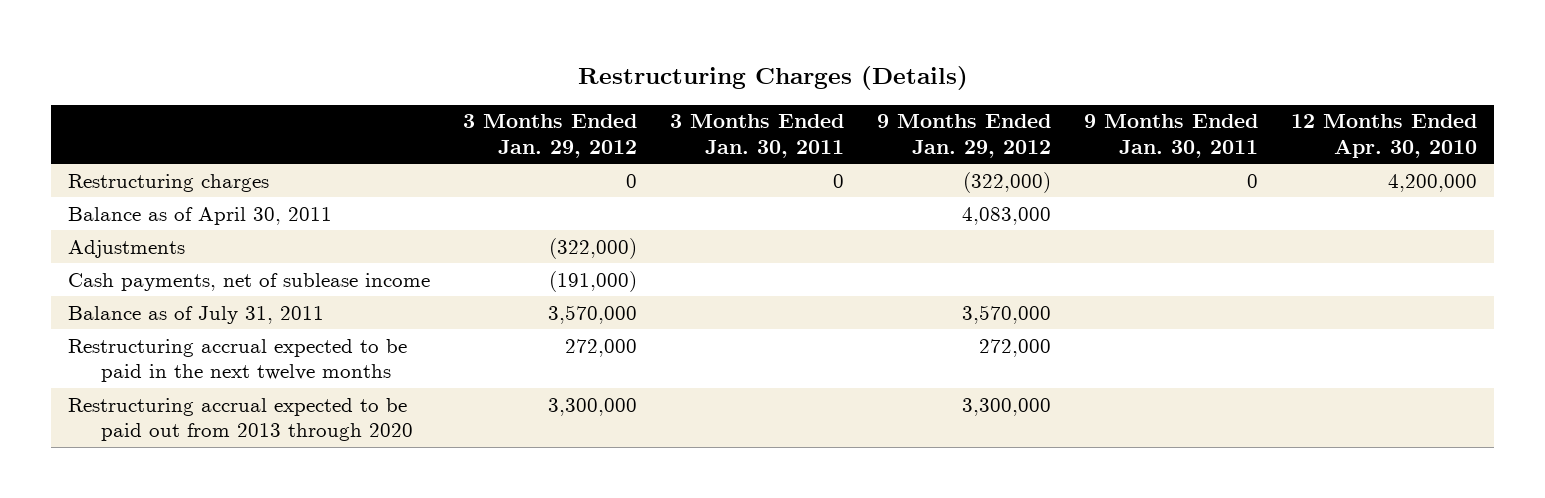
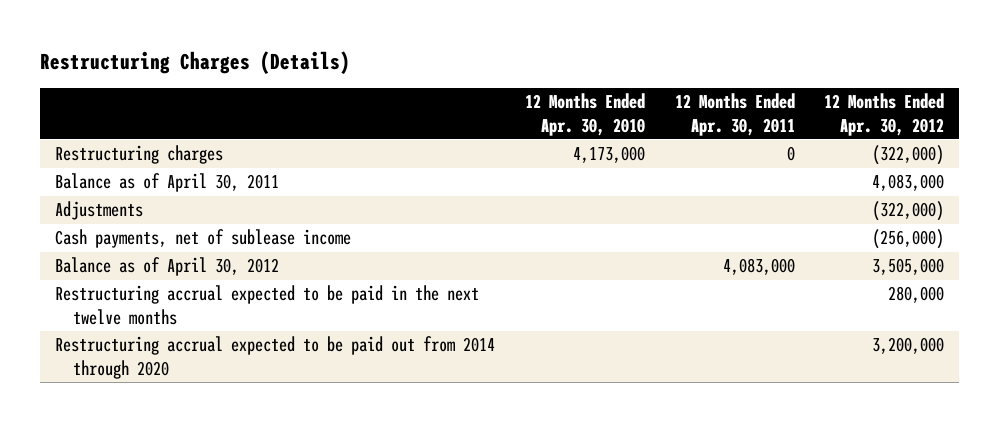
- | 3 Months Ended Jan. 29, 2012 | 3 Months Ended Jan. 30, 2011 | 9 Months Ended Jan. 29, 2012 | 9 Months Ended Jan. 30, 2011 | 12 Months Ended Apr. 30, 2010
+ | 12 Months Ended Apr. 30, 2010 | 12 Months Ended Apr. 30, 2011 | 12 Months Ended Apr. 30, 2012
- Restructuring charges | 0 | 0 | (322,000) | 0 | 4,200,000
+ Restructuring charges | 4,173,000 | 0 | (322,000)
- Balance as of July 31, 2011 | 3,570,000 | | 3,570,000 | |
+ Balance as of April 30, 2012 | | 4,083,000 | 3,505,000
- Restructuring accrual expected to be paid out from 2013 through 2020 | 3,300,000 | | 3,300,000 | |
+ Restructuring accrual expected to be paid out from 2014 through 2020 | | | 3,200,000

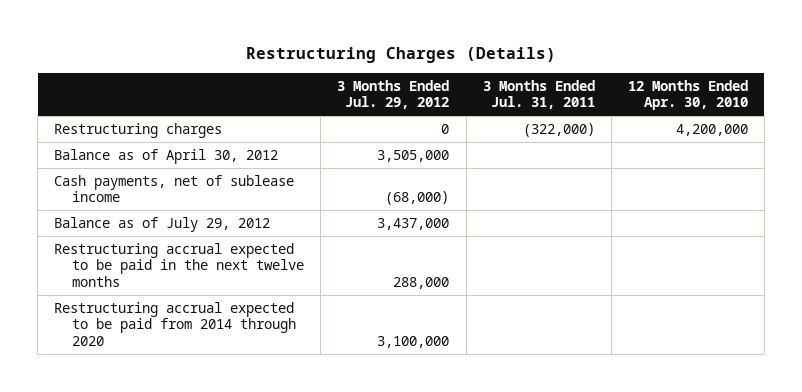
- | 12 Months Ended Apr. 30, 2010 | 12 Months Ended Apr. 30, 2011 | 12 Months Ended Apr. 30, 2012
+ | 3 Months Ended Jul. 29, 2012 | 3 Months Ended Jul. 31, 2011 | 12 Months Ended Apr. 30, 2010
- Restructuring charges | 4,173,000 | 0 | (322,000)
- Balance as of April 30, 2011 | | | 4,083,000
- Adjustments | | | (322,000)
+ Restructuring charges | 0 | (322,000) | 4,200,000
moved down: Cash payments, net of sublease income | (68,000) | |
+ Balance as of July 29, 2012 | 3,437,000 | |
- Restructuring accrual expected to be paid out from 2014 through 2020 | | | 3,200,000
+ Restructuring accrual expected to be paid from 2014 through 2020 | 3,100,000 | |

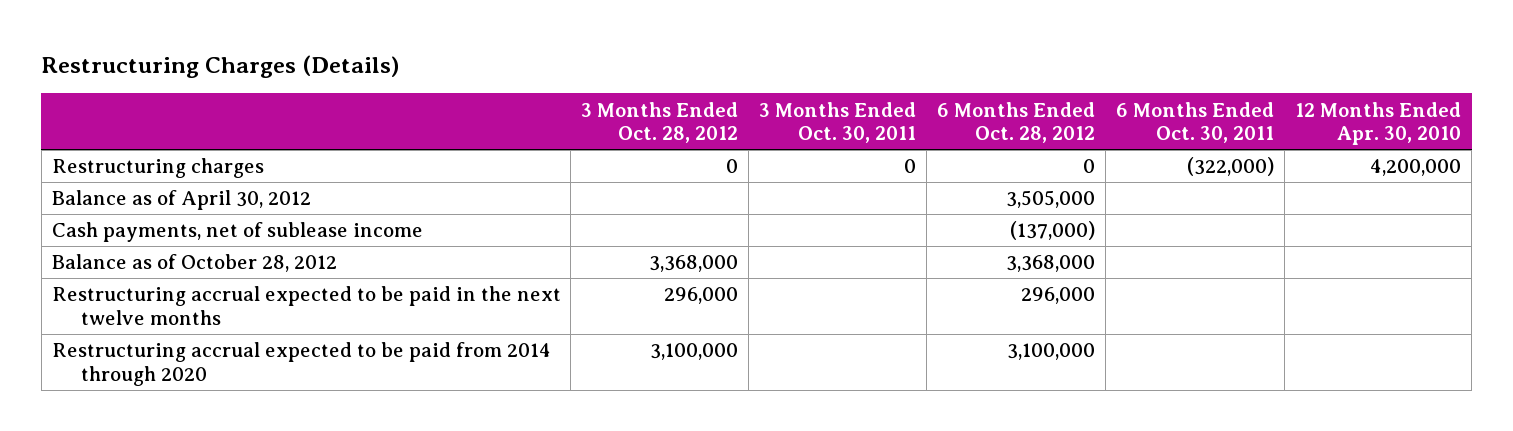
- | 3 Months Ended Jul. 29, 2012 | 3 Months Ended Jul. 31, 2011 | 12 Months Ended Apr. 30, 2010
+ | 3 Months Ended Oct. 28, 2012 | 3 Months Ended Oct. 30, 2011 | 6 Months Ended Oct. 28, 2012 | 6 Months Ended Oct. 30, 2011 | 12 Months Ended Apr. 30, 2010
- Balance as of July 29, 2012 | 3,437,000 | |
+ Balance as of October 28, 2012 | 3,368,000 | | 3,368,000 | |

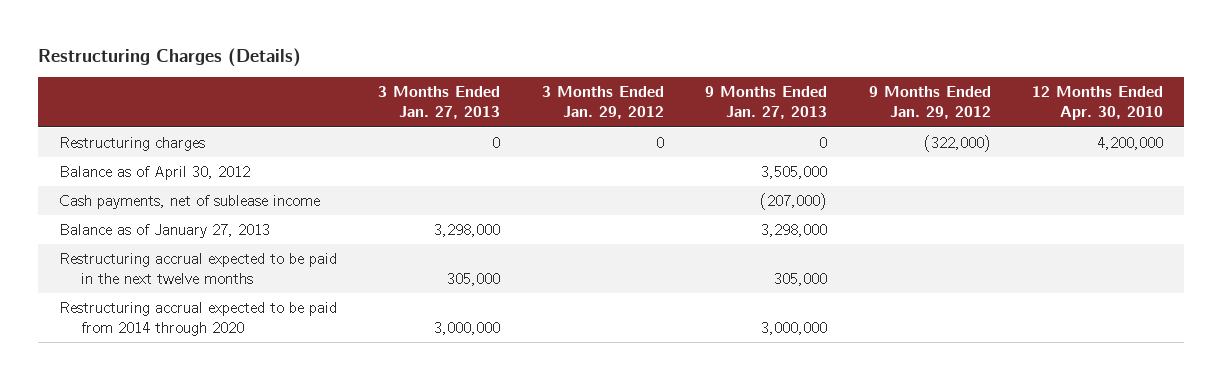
- | 3 Months Ended Oct. 28, 2012 | 3 Months Ended Oct. 30, 2011 | 6 Months Ended Oct. 28, 2012 | 6 Months Ended Oct. 30, 2011 | 12 Months Ended Apr. 30, 2010
+ | 3 Months Ended Jan. 27, 2013 | 3 Months Ended Jan. 29, 2012 | 9 Months Ended Jan. 27, 2013 | 9 Months Ended Jan. 29, 2012 | 12 Months Ended Apr. 30, 2010
- Balance as of October 28, 2012 | 3,368,000 | | 3,368,000 | |
+ Balance as of January 27, 2013 | 3,298,000 | | 3,298,000 | |

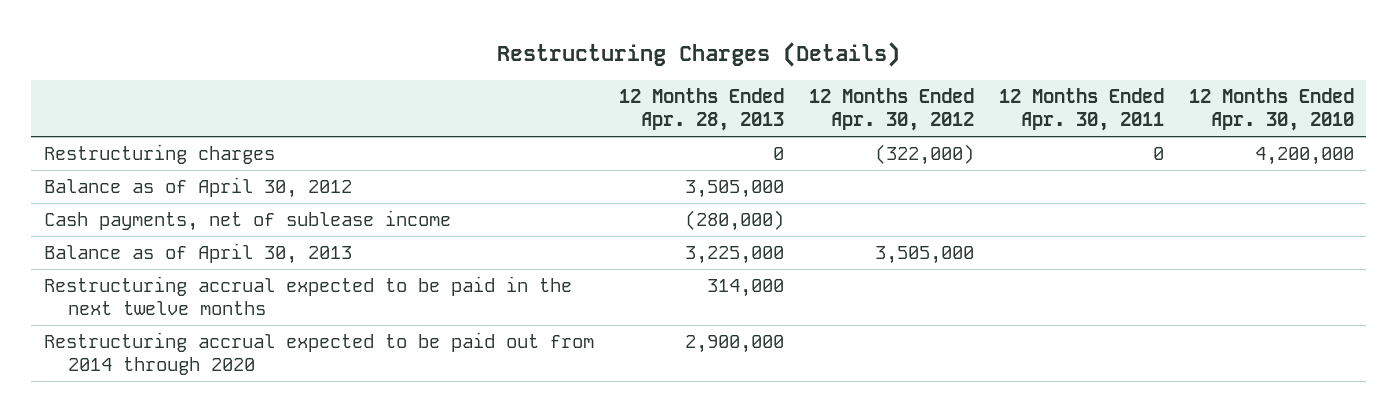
- | 3 Months Ended Jan. 27, 2013 | 3 Months Ended Jan. 29, 2012 | 9 Months Ended Jan. 27, 2013 | 9 Months Ended Jan. 29, 2012 | 12 Months Ended Apr. 30, 2010
+ | 12 Months Ended Apr. 28, 2013 | 12 Months Ended Apr. 30, 2012 | 12 Months Ended Apr. 30, 2011 | 12 Months Ended Apr. 30, 2010
- Balance as of January 27, 2013 | 3,298,000 | | 3,298,000 | |
+ Balance as of April 30, 2013 | 3,225,000 | 3,505,000 | |
- Restructuring accrual expected to be paid from 2014 through 2020 | 3,000,000 | | 3,000,000 | |
+ Restructuring accrual expected to be paid out from 2014 through 2020 | 2,900,000 | | |

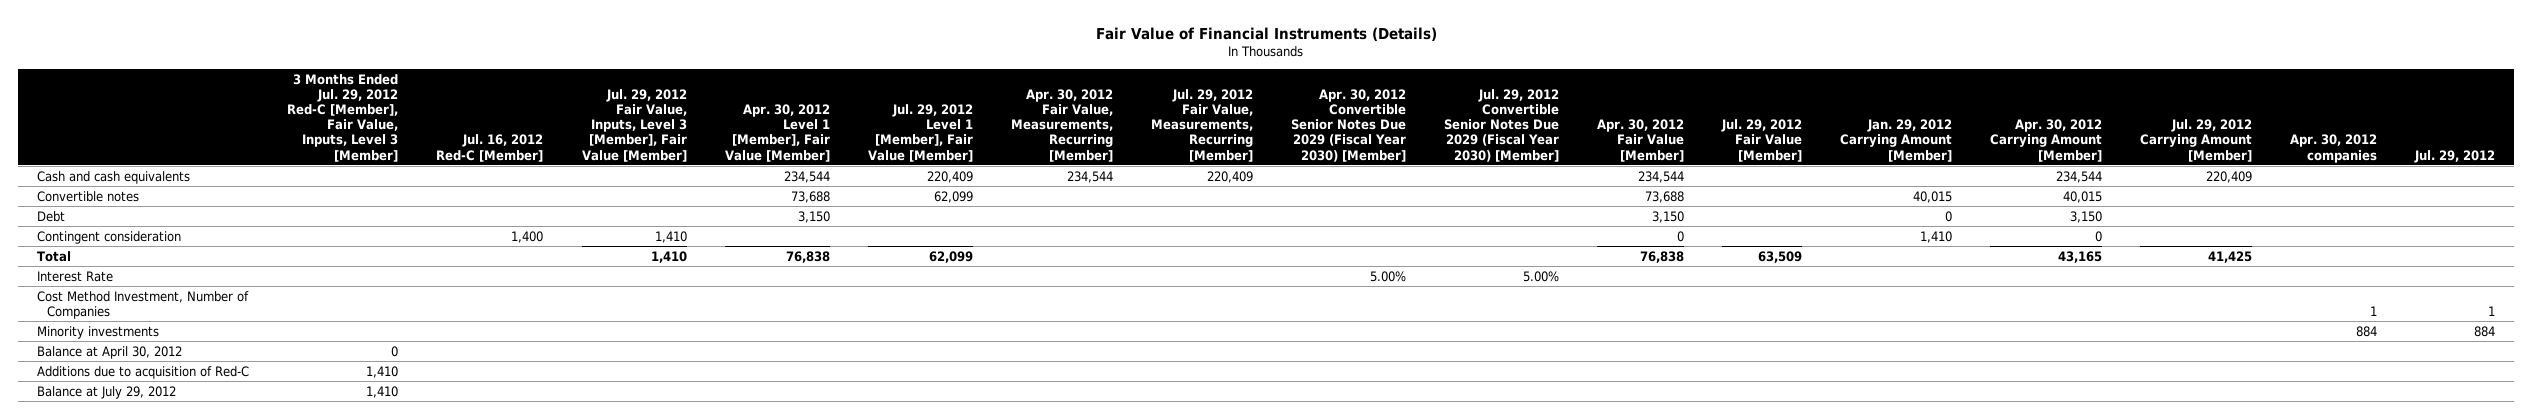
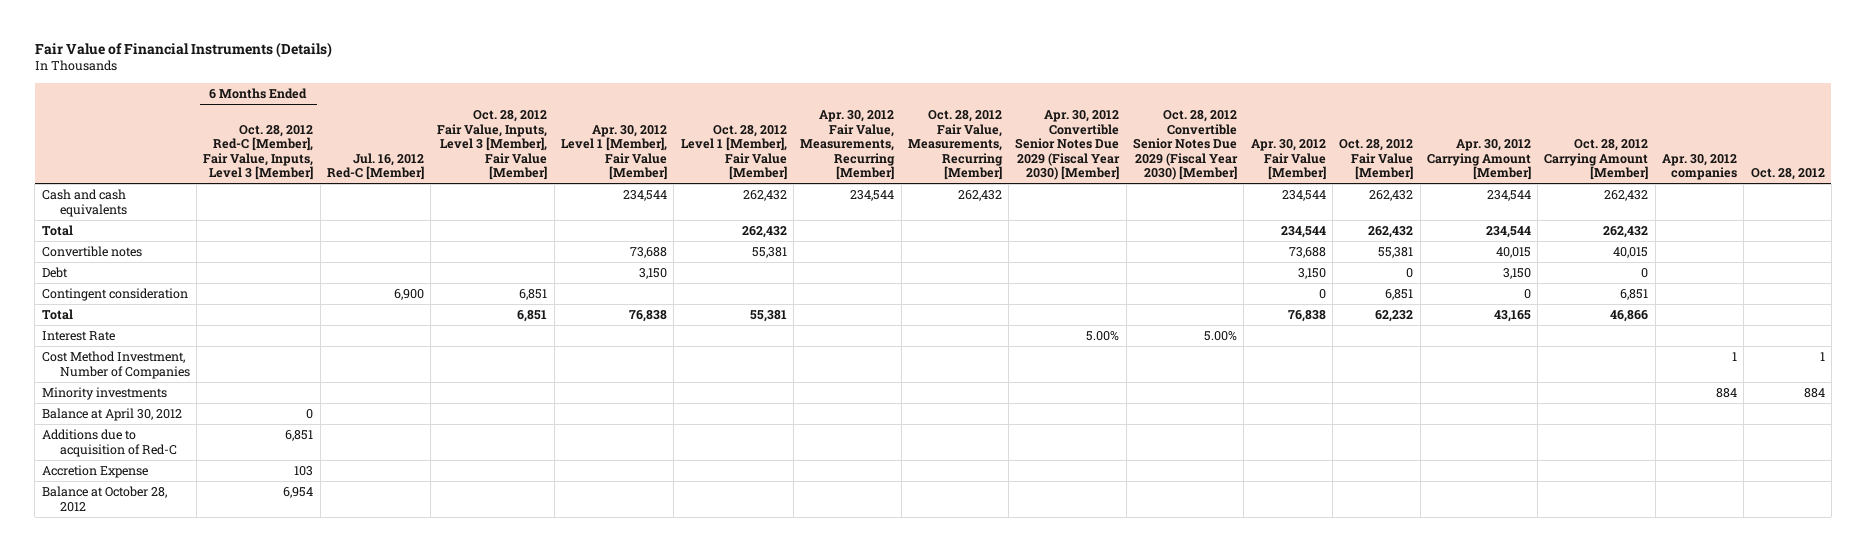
- | 3 Months Ended Jul. 29, 2012 Red-C [Member], Fair Value, Inputs, Level 3 [Member] | Jul. 16, 2012 Red-C [Member] | Jul. 29, 2012 Fair Value, Inputs, Level 3 [Member], Fair Value [Member] | Apr. 30, 2012 Level 1 [Member], Fair Value [Member] | Jul. 29, 2012 Level 1 [Member], Fair Value [Member] | Apr. 30, 2012 Fair Value, Measurements, Recurring [Member] | Jul. 29, 2012 Fair Value, Measurements, Recurring [Member] | Apr. 30, 2012 Convertible Senior Notes Due 2029 (Fiscal Year 2030) [Member] | Jul. 29, 2012 Convertible Senior Notes Due 2029 (Fiscal Year 2030) [Member] | Apr. 30, 2012 Fair Value [Member] | Jul. 29, 2012 Fair Value [Member] | Jan. 29, 2012 Carrying Amount [Member] | Apr. 30, 2012 Carrying Amount [Member] | Jul. 29, 2012 Carrying Amount [Member] | Apr. 30, 2012 companies | Jul. 29, 2012
+ | 6 Months Ended Oct. 28, 2012 Red-C [Member], Fair Value, Inputs, Level 3 [Member] | Jul. 16, 2012 Red-C [Member] | Oct. 28, 2012 Fair Value, Inputs, Level 3 [Member], Fair Value [Member] | Apr. 30, 2012 Level 1 [Member], Fair Value [Member] | Oct. 28, 2012 Level 1 [Member], Fair Value [Member] | Apr. 30, 2012 Fair Value, Measurements, Recurring [Member] | Oct. 28, 2012 Fair Value, Measurements, Recurring [Member] | Apr. 30, 2012 Convertible Senior Notes Due 2029 (Fiscal Year 2030) [Member] | Oct. 28, 2012 Convertible Senior Notes Due 2029 (Fiscal Year 2030) [Member] | Apr. 30, 2012 Fair Value [Member] | Oct. 28, 2012 Fair Value [Member] | Apr. 30, 2012 Carrying Amount [Member] | Oct. 28, 2012 Carrying Amount [Member] | Apr. 30, 2012 companies | Oct. 28, 2012
+ Total | | | | | 262,432 | | | | | 234,544 | 262,432 | 234,544 | 262,432 | |
- Contingent consideration | | 1,400 | 1,410 | | | | | | | 0 | | 1,410 | 0 | | |
+ Contingent consideration | | 6,900 | 6,851 | | | | | | | 0 | 6,851 | 0 | 6,851 | |
- Balance at July 29, 2012 | 1,410 | | | | | | | | | | | | | | |
+ Accretion Expense | 103 | | | | | | | | | | | | | |
+ Balance at October 28, 2012 | 6,954 | | | | | | | | | | | | | |

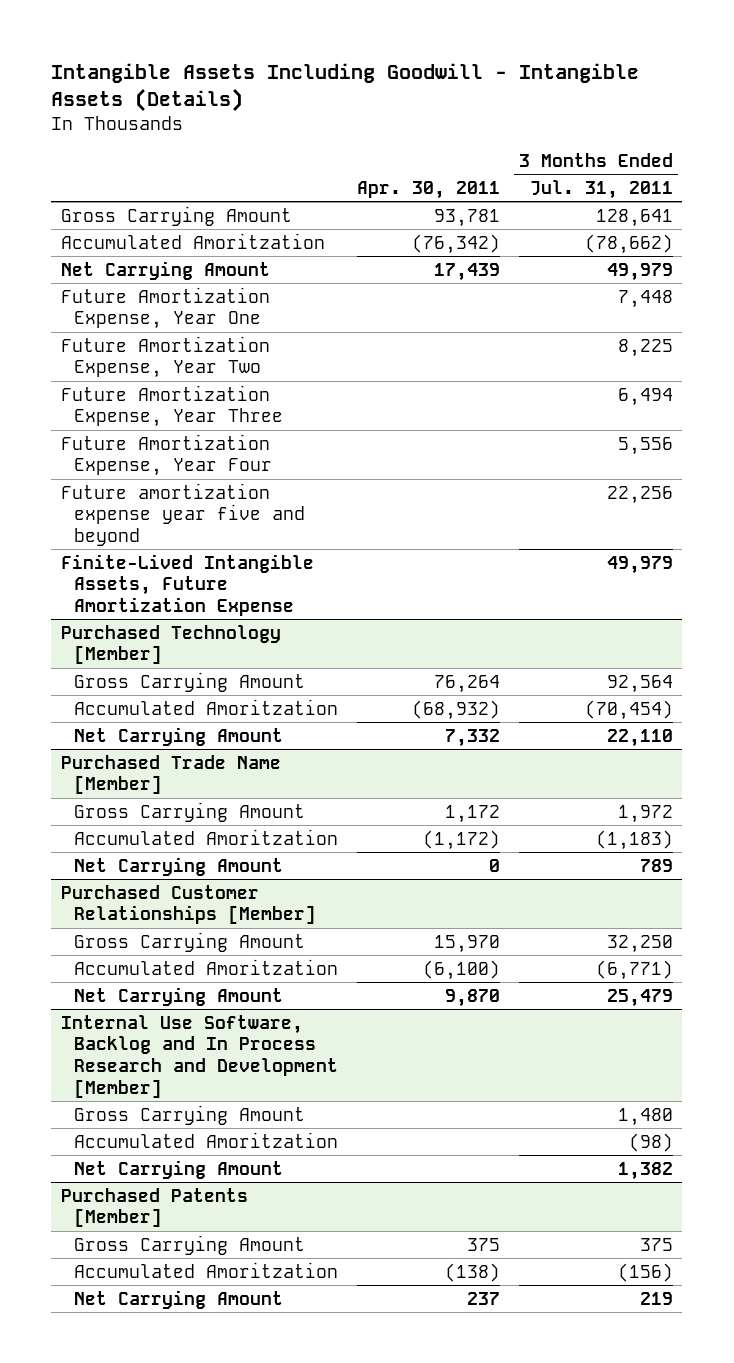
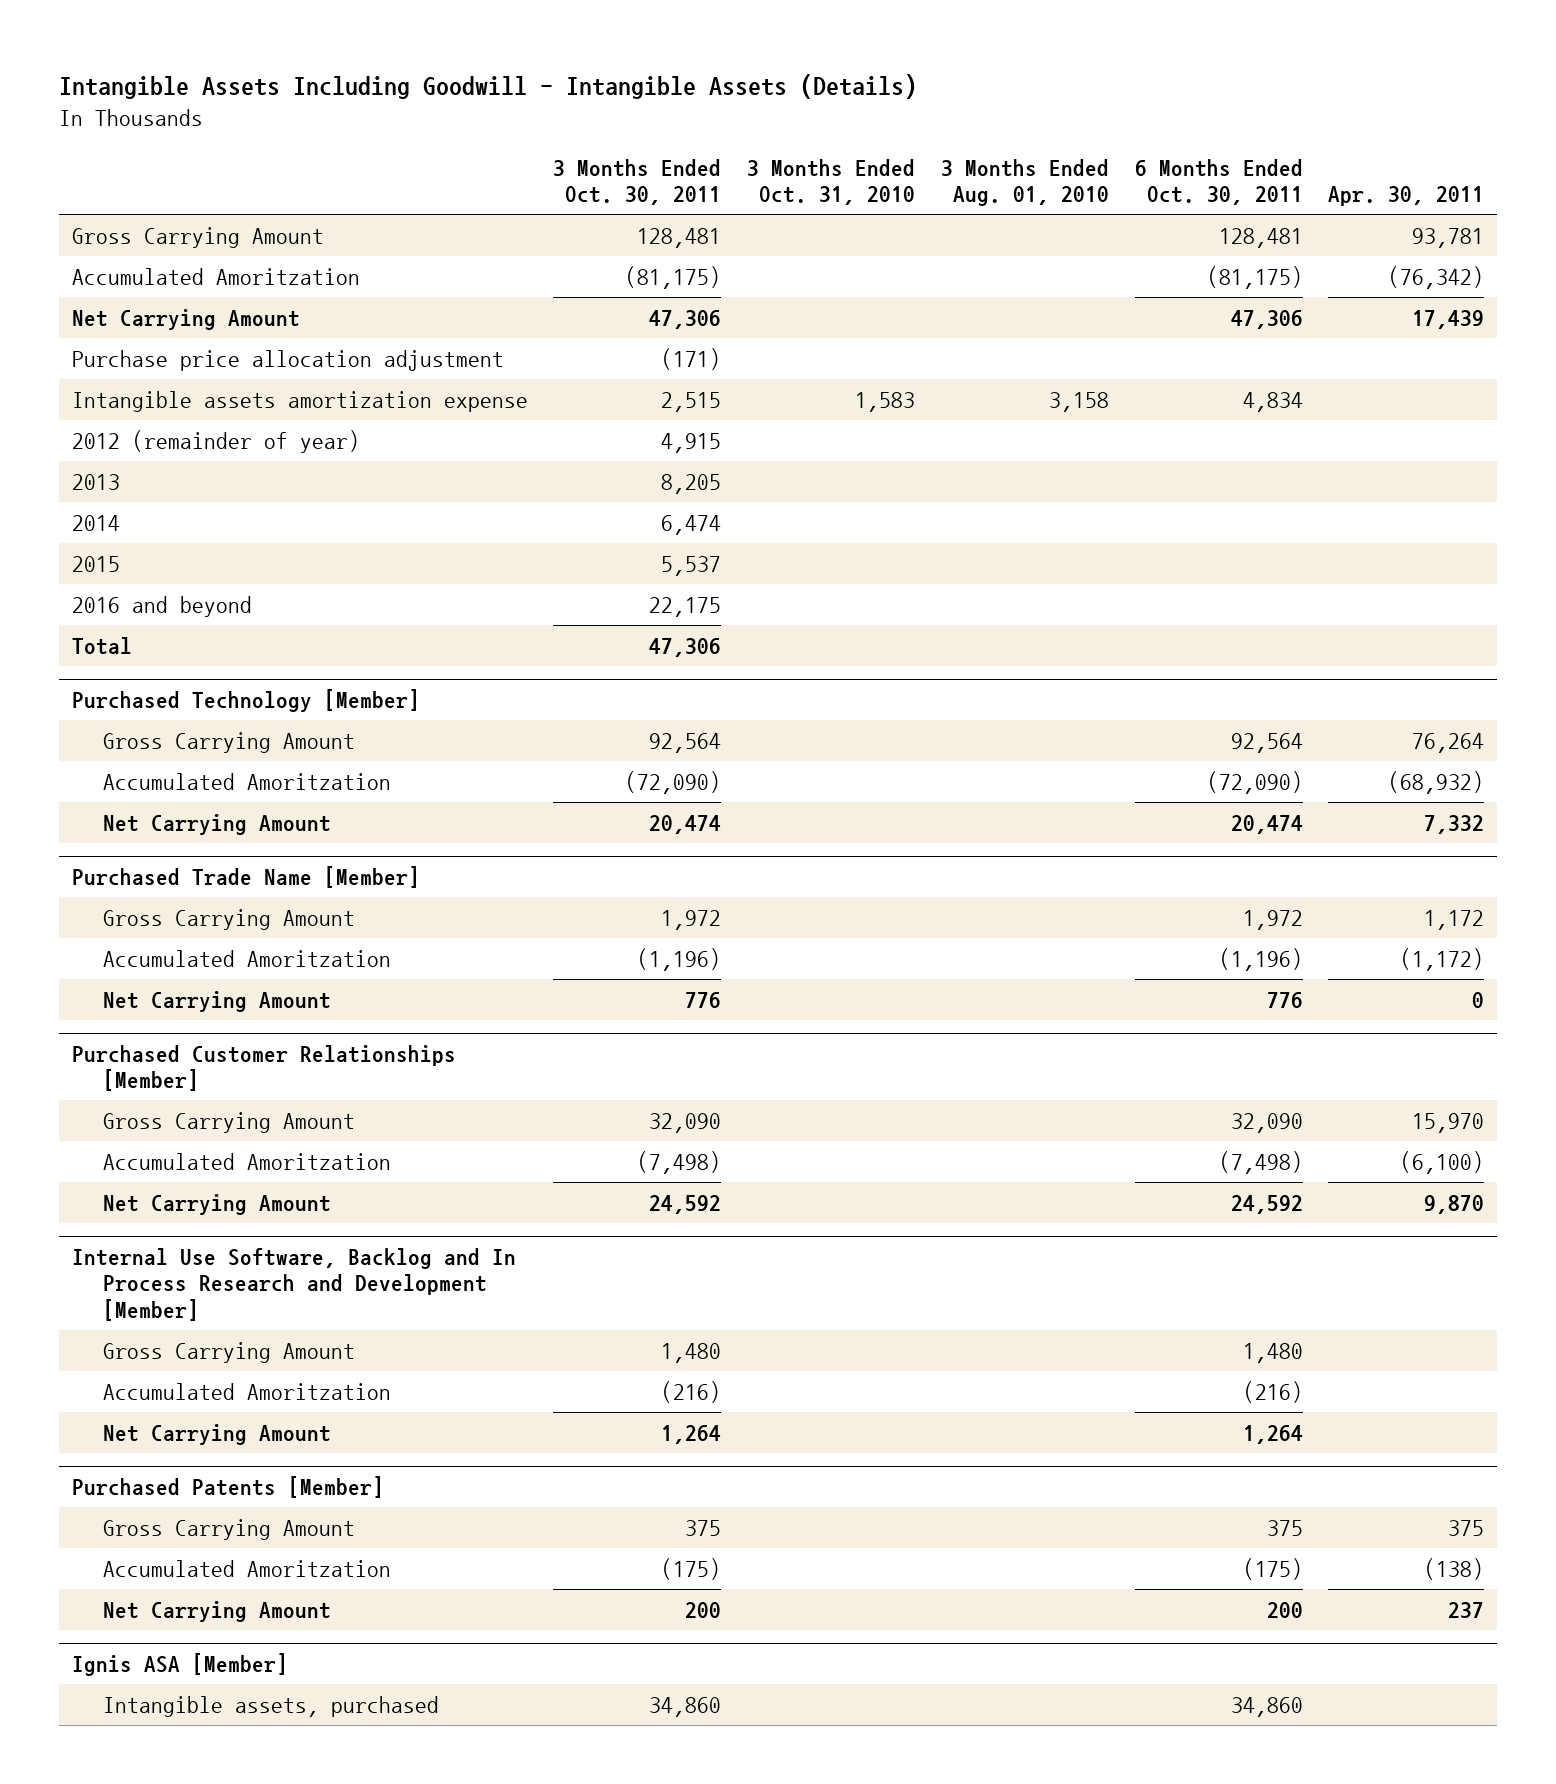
- | Apr. 30, 2011 | 3 Months Ended Jul. 31, 2011
+ | 3 Months Ended Oct. 30, 2011 | 3 Months Ended Oct. 31, 2010 | 3 Months Ended Aug. 01, 2010 | 6 Months Ended Oct. 30, 2011 | Apr. 30, 2011
- Future Amortization Expense, Year One | | 7,448
- Future Amortization Expense, Year Two | | 8,225
- Future Amortization Expense, Year Three | | 6,494
- Future Amortization Expense, Year Four | | 5,556
- Future amortization expense year five and beyond | | 22,256
- Finite-Lived Intangible Assets, Future Amortization Expense | | 49,979
+ Purchase price allocation adjustment | (171) | | | |
+ Intangible assets amortization expense | 2,515 | 1,583 | 3,158 | 4,834 |
+ 2012 (remainder of year) | 4,915 | | | |
+ 2013 | 8,205 | | | |
+ 2014 | 6,474 | | | |
+ 2015 | 5,537 | | | |
+ 2016 and beyond | 22,175 | | | |
+ Total | 47,306 | | | |
+ Ignis ASA [Member]
+ Intangible assets, purchased | 34,860 | | | 34,860 |

